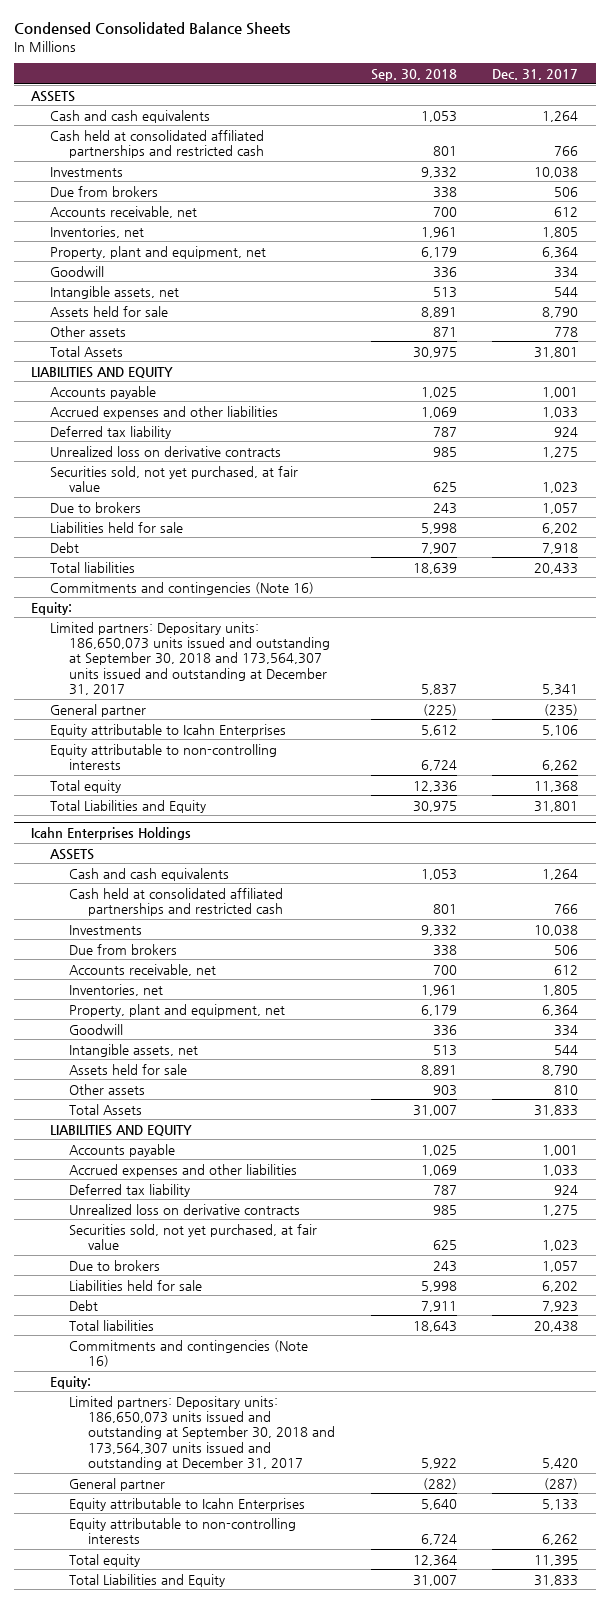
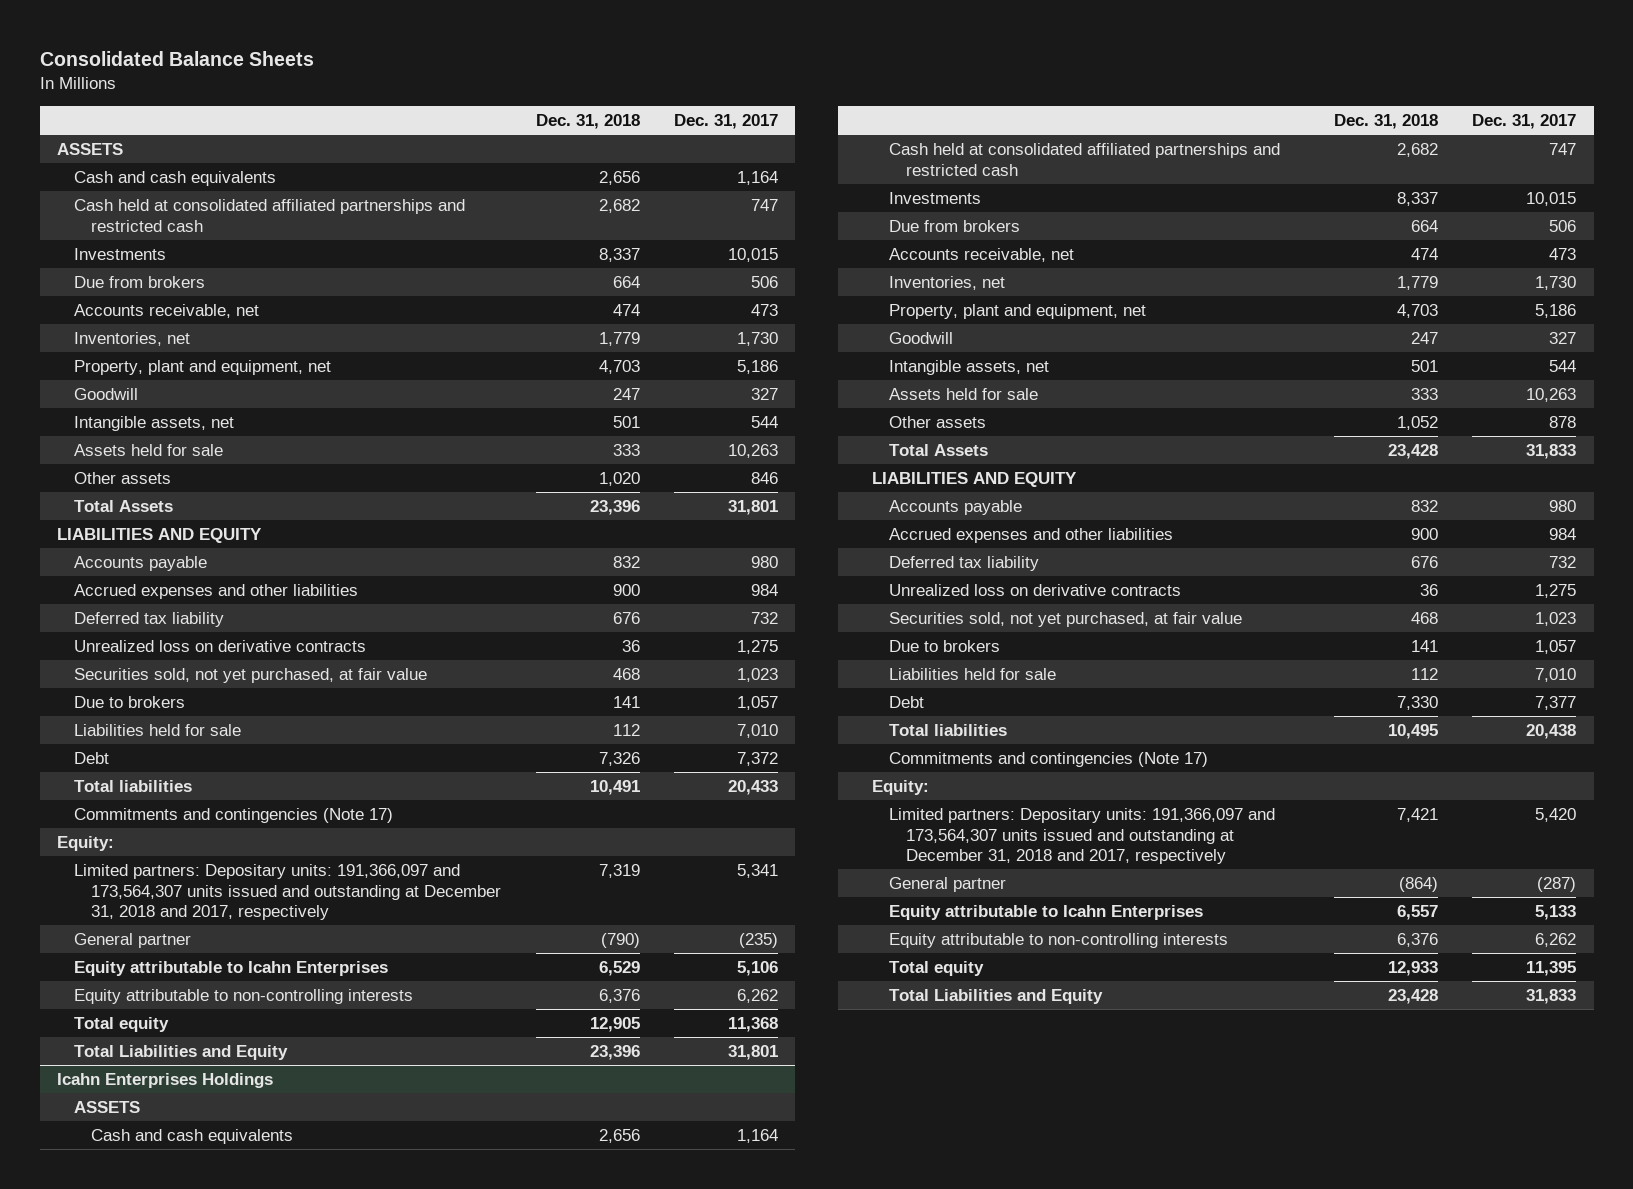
- Condensed Consolidated Balance Sheets
+ Consolidated Balance Sheets
- | Sep. 30, 2018 | Dec. 31, 2017
+ | Dec. 31, 2018 | Dec. 31, 2017
- Cash and cash equivalents | 1,053 | 1,264
- Cash held at consolidated affiliated partnerships and restricted cash | 801 | 766
- Investments | 9,332 | 10,038
+ Cash and cash equivalents | 2,656 | 1,164
+ Cash held at consolidated affiliated partnerships and restricted cash | 2,682 | 747
+ Investments | 8,337 | 10,015
- Accounts receivable, net | 700 | 612
- Inventories, net | 1,961 | 1,805
- Property, plant and equipment, net | 6,179 | 6,364
- Goodwill | 336 | 334
+ Accounts receivable, net | 474 | 473
+ Inventories, net | 1,779 | 1,730
+ Property, plant and equipment, net | 4,703 | 5,186
+ Goodwill | 247 | 327
- Assets held for sale | 8,891 | 8,790
- Other assets | 871 | 778
+ Assets held for sale | 333 | 10,263
+ Other assets | 1,020 | 846
- Accounts payable | 1,025 | 1,001
- Accrued expenses and other liabilities | 1,069 | 1,033
- Deferred tax liability | 787 | 924
+ Accounts payable | 832 | 980
+ Accrued expenses and other liabilities | 900 | 984
+ Deferred tax liability | 676 | 732
- Liabilities held for sale | 5,998 | 6,202
- Debt | 7,907 | 7,918
+ Liabilities held for sale | 112 | 7,010
+ Debt | 7,326 | 7,372
- Commitments and contingencies (Note 16)
+ Commitments and contingencies (Note 17)
- Limited partners: Depositary units: 186,650,073 units issued and outstanding at September 30, 2018 and 173,564,307 units issued and outstanding at December 31, 2017 | 5,837 | 5,341
+ Limited partners: Depositary units: 191,366,097 and 173,564,307 units issued and outstanding at December 31, 2018 and 2017, respectively | 7,319 | 5,341
@ Icahn Enterprises Holdings
- Cash and cash equivalents | 1,053 | 1,264
- Cash held at consolidated affiliated partnerships and restricted cash | 801 | 766
- Investments | 9,332 | 10,038
+ Cash and cash equivalents | 2,656 | 1,164
+ Cash held at consolidated affiliated partnerships and restricted cash | 2,682 | 747
+ Investments | 8,337 | 10,015
- Accounts receivable, net | 700 | 612
- Inventories, net | 1,961 | 1,805
- Property, plant and equipment, net | 6,179 | 6,364
- Goodwill | 336 | 334
+ Accounts receivable, net | 474 | 473
+ Inventories, net | 1,779 | 1,730
+ Property, plant and equipment, net | 4,703 | 5,186
+ Goodwill | 247 | 327
- Assets held for sale | 8,891 | 8,790
- Other assets | 903 | 810
+ Assets held for sale | 333 | 10,263
+ Other assets | 1,052 | 878
- Accounts payable | 1,025 | 1,001
- Accrued expenses and other liabilities | 1,069 | 1,033
- Deferred tax liability | 787 | 924
+ Accounts payable | 832 | 980
+ Accrued expenses and other liabilities | 900 | 984
+ Deferred tax liability | 676 | 732
- Liabilities held for sale | 5,998 | 6,202
- Debt | 7,911 | 7,923
+ Liabilities held for sale | 112 | 7,010
+ Debt | 7,330 | 7,377
- Commitments and contingencies (Note 16)
+ Commitments and contingencies (Note 17)
- Limited partners: Depositary units: 186,650,073 units issued and outstanding at September 30, 2018 and 173,564,307 units issued and outstanding at December 31, 2017 | 5,922 | 5,420
+ Limited partners: Depositary units: 191,366,097 and 173,564,307 units issued and outstanding at December 31, 2018 and 2017, respectively | 7,421 | 5,420

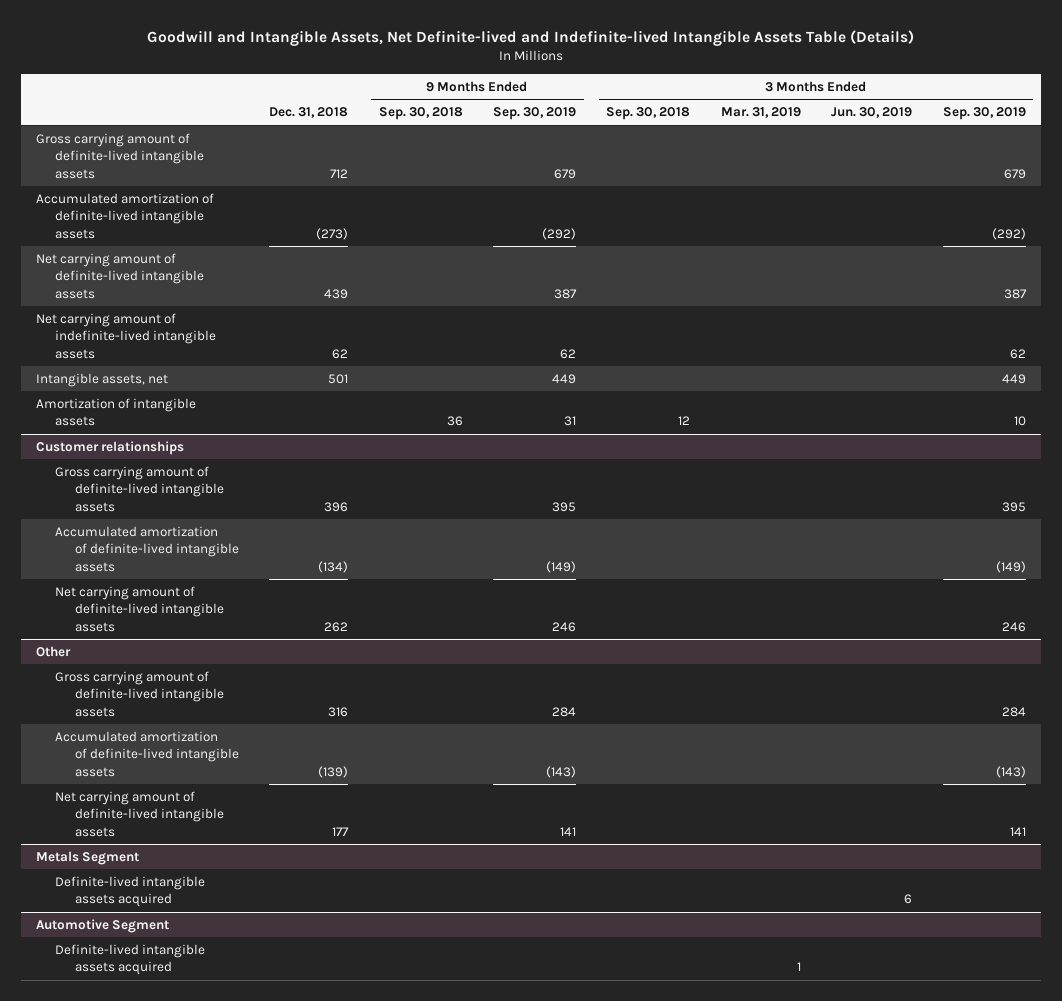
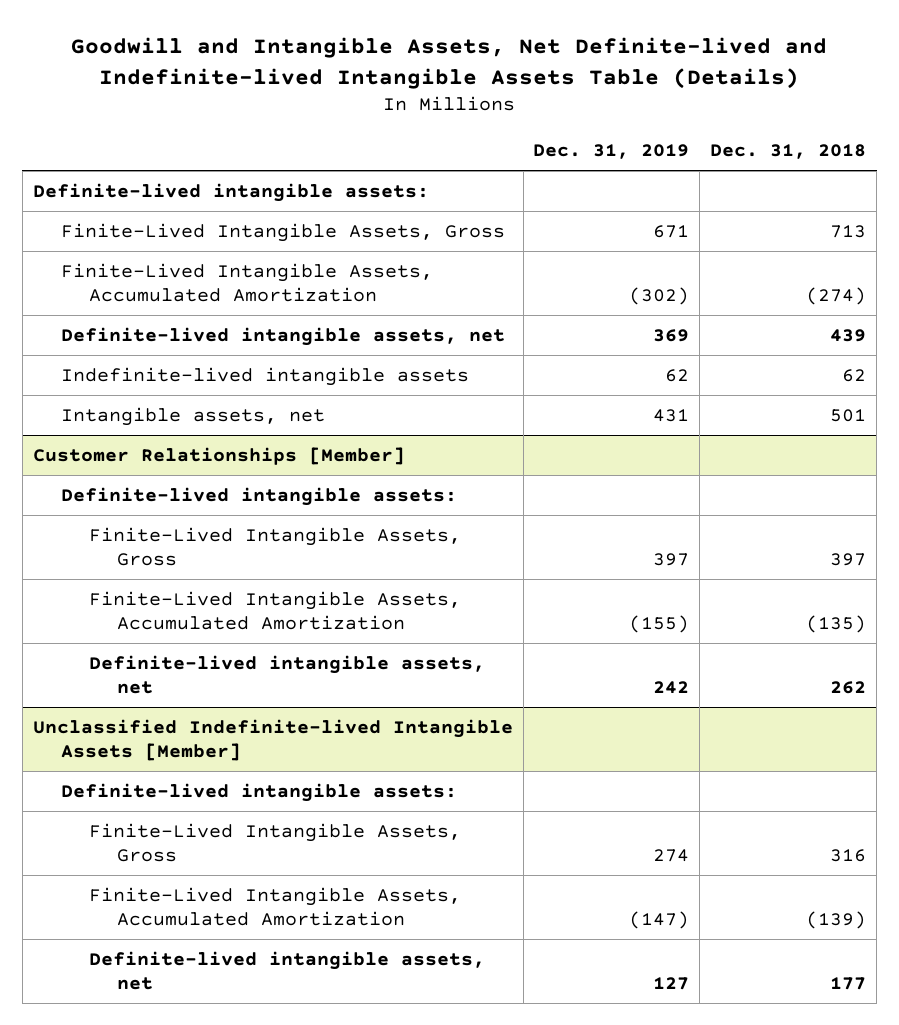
- | Dec. 31, 2018 | 9 Months Ended Sep. 30, 2018 | 9 Months Ended Sep. 30, 2019 | 3 Months Ended Sep. 30, 2018 | 3 Months Ended Mar. 31, 2019 | 3 Months Ended Jun. 30, 2019 | 3 Months Ended Sep. 30, 2019
+ | Dec. 31, 2019 | Dec. 31, 2018
- Gross carrying amount of definite-lived intangible assets | 712 | | 679 | | | | 679
- Accumulated amortization of definite-lived intangible assets | (273) | | (292) | | | | (292)
- Net carrying amount of definite-lived intangible assets | 439 | | 387 | | | | 387
- Net carrying amount of indefinite-lived intangible assets | 62 | | 62 | | | | 62
+ Definite-lived intangible assets:
+ Finite-Lived Intangible Assets, Gross | 671 | 713
+ Finite-Lived Intangible Assets, Accumulated Amortization | (302) | (274)
+ Definite-lived intangible assets, net | 369 | 439
+ Indefinite-lived intangible assets | 62 | 62
- Amortization of intangible assets | | 36 | 31 | 12 | | | 10
- Customer relationships
- Gross carrying amount of definite-lived intangible assets | 396 | | 395 | | | | 395
- Accumulated amortization of definite-lived intangible assets | (134) | | (149) | | | | (149)
- Net carrying amount of definite-lived intangible assets | 262 | | 246 | | | | 246
- Other
- Gross carrying amount of definite-lived intangible assets | 316 | | 284 | | | | 284
- Accumulated amortization of definite-lived intangible assets | (139) | | (143) | | | | (143)
- Net carrying amount of definite-lived intangible assets | 177 | | 141 | | | | 141
- Metals Segment
- Definite-lived intangible assets acquired | | | | | | 6 |
- Automotive Segment
- Definite-lived intangible assets acquired | | | | | 1 | |
+ Customer Relationships [Member]
+ Definite-lived intangible assets:
+ Finite-Lived Intangible Assets, Gross | 397 | 397
+ Finite-Lived Intangible Assets, Accumulated Amortization | (155) | (135)
+ Definite-lived intangible assets, net | 242 | 262
+ Unclassified Indefinite-lived Intangible Assets [Member]
+ Definite-lived intangible assets:
+ Finite-Lived Intangible Assets, Gross | 274 | 316
+ Finite-Lived Intangible Assets, Accumulated Amortization | (147) | (139)
+ Definite-lived intangible assets, net | 127 | 177

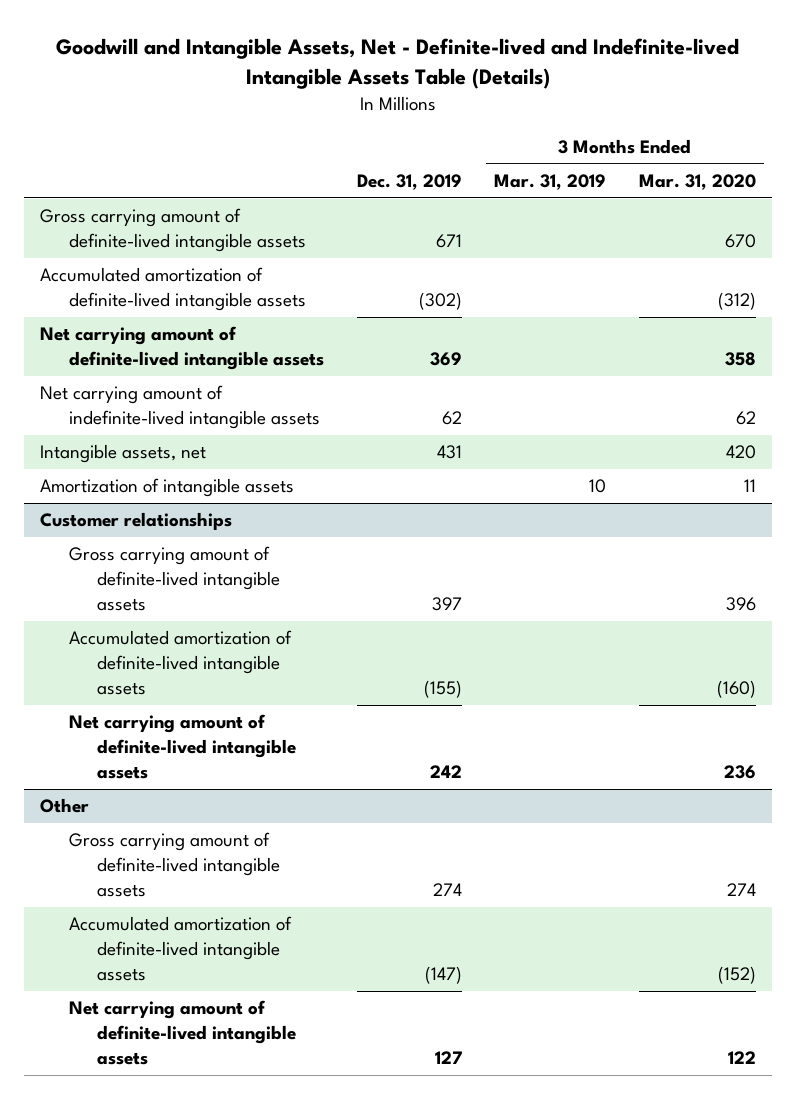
- Goodwill and Intangible Assets, Net Definite-lived and Indefinite-lived Intangible Assets Table (Details)
+ Goodwill and Intangible Assets, Net - Definite-lived and Indefinite-lived Intangible Assets Table (Details)
- | Dec. 31, 2019 | Dec. 31, 2018
+ | Dec. 31, 2019 | 3 Months Ended Mar. 31, 2019 | 3 Months Ended Mar. 31, 2020
- Definite-lived intangible assets:
- Finite-Lived Intangible Assets, Gross | 671 | 713
- Finite-Lived Intangible Assets, Accumulated Amortization | (302) | (274)
- Definite-lived intangible assets, net | 369 | 439
- Indefinite-lived intangible assets | 62 | 62
+ Gross carrying amount of definite-lived intangible assets | 671 | | 670
+ Accumulated amortization of definite-lived intangible assets | (302) | | (312)
+ Net carrying amount of definite-lived intangible assets | 369 | | 358
+ Net carrying amount of indefinite-lived intangible assets | 62 | | 62
- Customer Relationships [Member]
- Definite-lived intangible assets:
- Finite-Lived Intangible Assets, Gross | 397 | 397
- Finite-Lived Intangible Assets, Accumulated Amortization | (155) | (135)
- Definite-lived intangible assets, net | 242 | 262
- Unclassified Indefinite-lived Intangible Assets [Member]
- Definite-lived intangible assets:
- Finite-Lived Intangible Assets, Gross | 274 | 316
- Finite-Lived Intangible Assets, Accumulated Amortization | (147) | (139)
- Definite-lived intangible assets, net | 127 | 177
+ Amortization of intangible assets | | 10 | 11
+ Customer relationships
+ Gross carrying amount of definite-lived intangible assets | 397 | | 396
+ Accumulated amortization of definite-lived intangible assets | (155) | | (160)
+ Net carrying amount of definite-lived intangible assets | 242 | | 236
+ Other
+ Gross carrying amount of definite-lived intangible assets | 274 | | 274
+ Accumulated amortization of definite-lived intangible assets | (147) | | (152)
+ Net carrying amount of definite-lived intangible assets | 127 | | 122

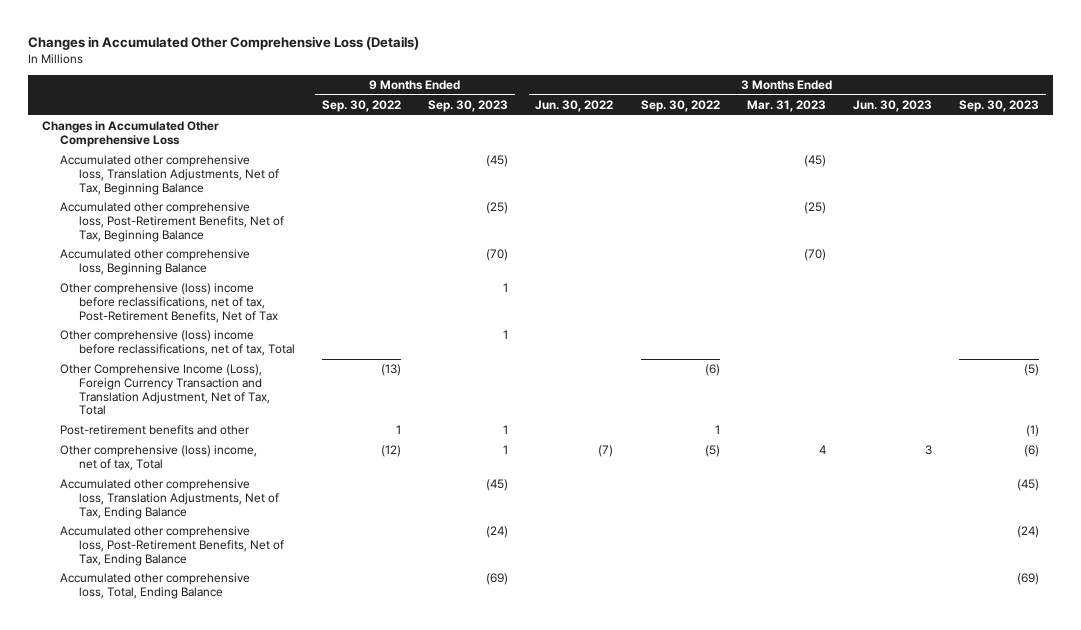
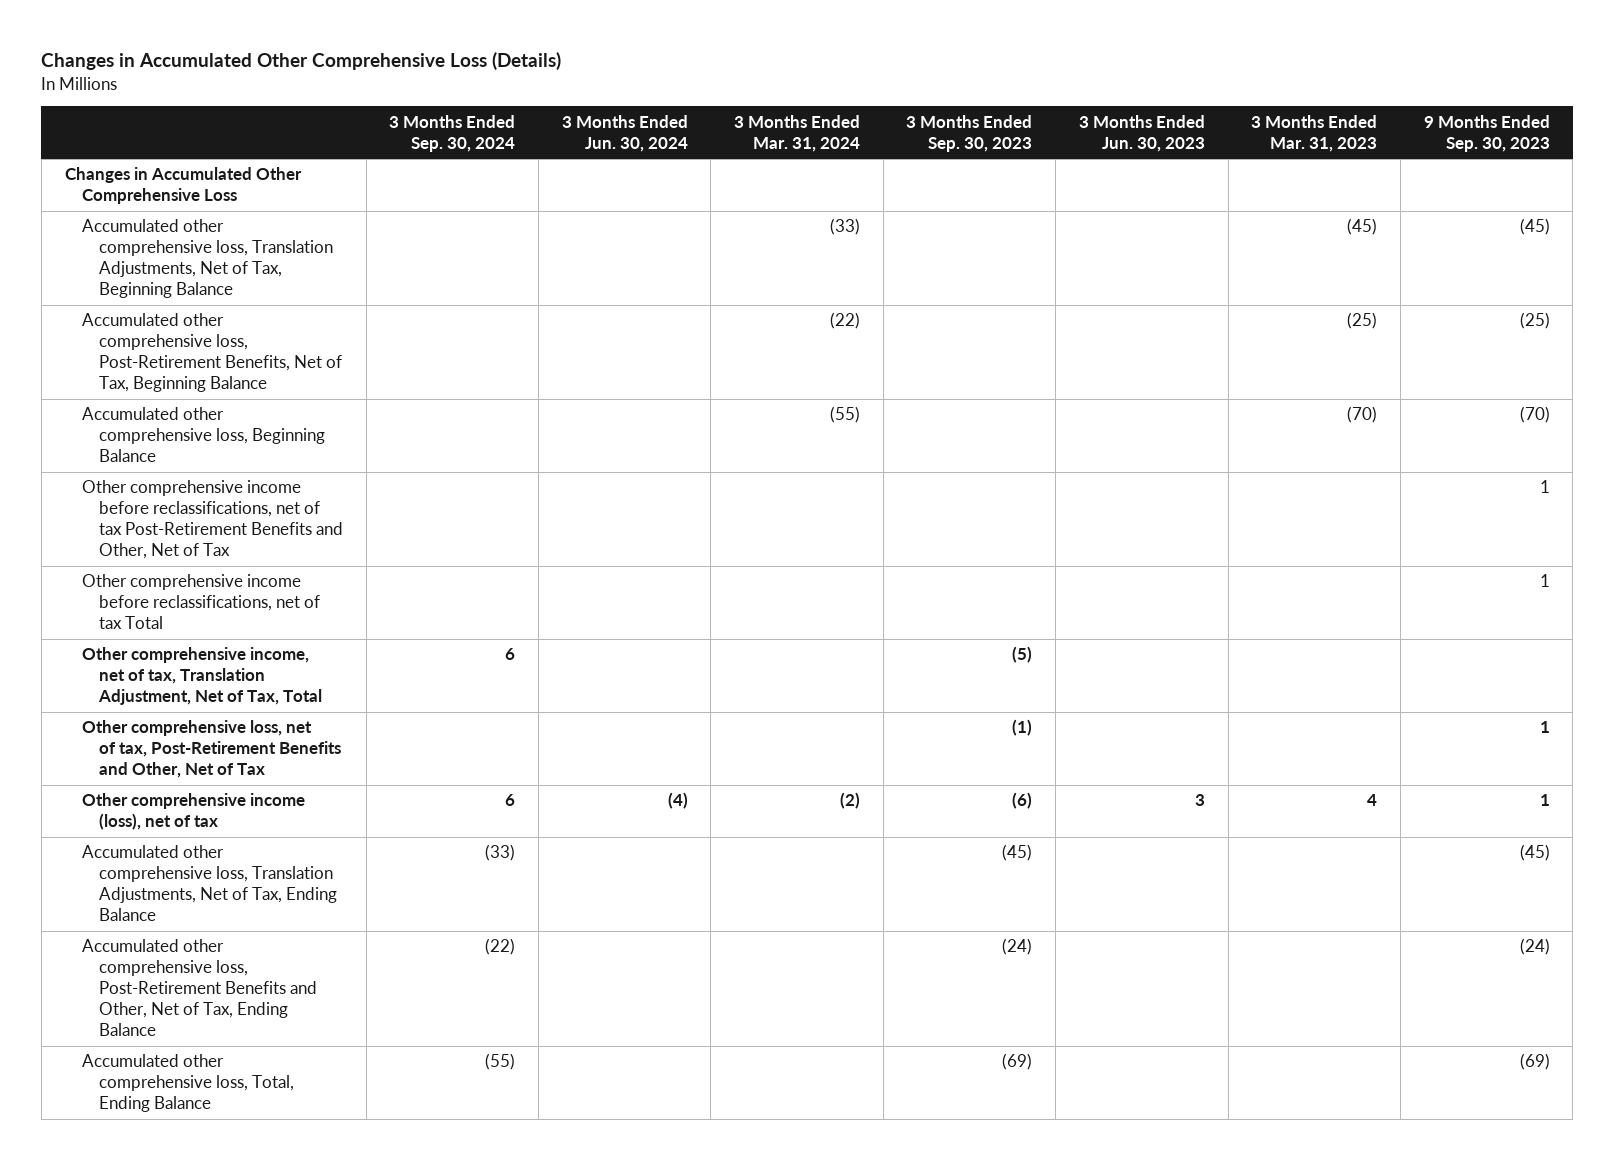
- | 9 Months Ended Sep. 30, 2022 | 9 Months Ended Sep. 30, 2023 | 3 Months Ended Jun. 30, 2022 | 3 Months Ended Sep. 30, 2022 | 3 Months Ended Mar. 31, 2023 | 3 Months Ended Jun. 30, 2023 | 3 Months Ended Sep. 30, 2023
+ | 3 Months Ended Sep. 30, 2024 | 3 Months Ended Jun. 30, 2024 | 3 Months Ended Mar. 31, 2024 | 3 Months Ended Sep. 30, 2023 | 3 Months Ended Jun. 30, 2023 | 3 Months Ended Mar. 31, 2023 | 9 Months Ended Sep. 30, 2023
- Other comprehensive (loss) income before reclassifications, net of tax, Post-Retirement Benefits, Net of Tax | | 1 | | | | |
- Other comprehensive (loss) income before reclassifications, net of tax, Total | | 1 | | | | |
- Other Comprehensive Income (Loss), Foreign Currency Transaction and Translation Adjustment, Net of Tax, Total | (13) | | | (6) | | | (5)
- Post-retirement benefits and other | 1 | 1 | | 1 | | | (1)
- Other comprehensive (loss) income, net of tax, Total | (12) | 1 | (7) | (5) | 4 | 3 | (6)
+ Other comprehensive income before reclassifications, net of tax Post-Retirement Benefits and Other, Net of Tax | | | | | | | 1
+ Other comprehensive income before reclassifications, net of tax Total | | | | | | | 1
+ Other comprehensive income, net of tax, Translation Adjustment, Net of Tax, Total | 6 | | | (5) | | |
+ Other comprehensive loss, net of tax, Post-Retirement Benefits and Other, Net of Tax | | | | (1) | | | 1
+ Other comprehensive income (loss), net of tax | 6 | (4) | (2) | (6) | 3 | 4 | 1
- Accumulated other comprehensive loss, Post-Retirement Benefits, Net of Tax, Ending Balance | | (24) | | | | | (24)
+ Accumulated other comprehensive loss, Post-Retirement Benefits and Other, Net of Tax, Ending Balance | (22) | | | (24) | | | (24)

